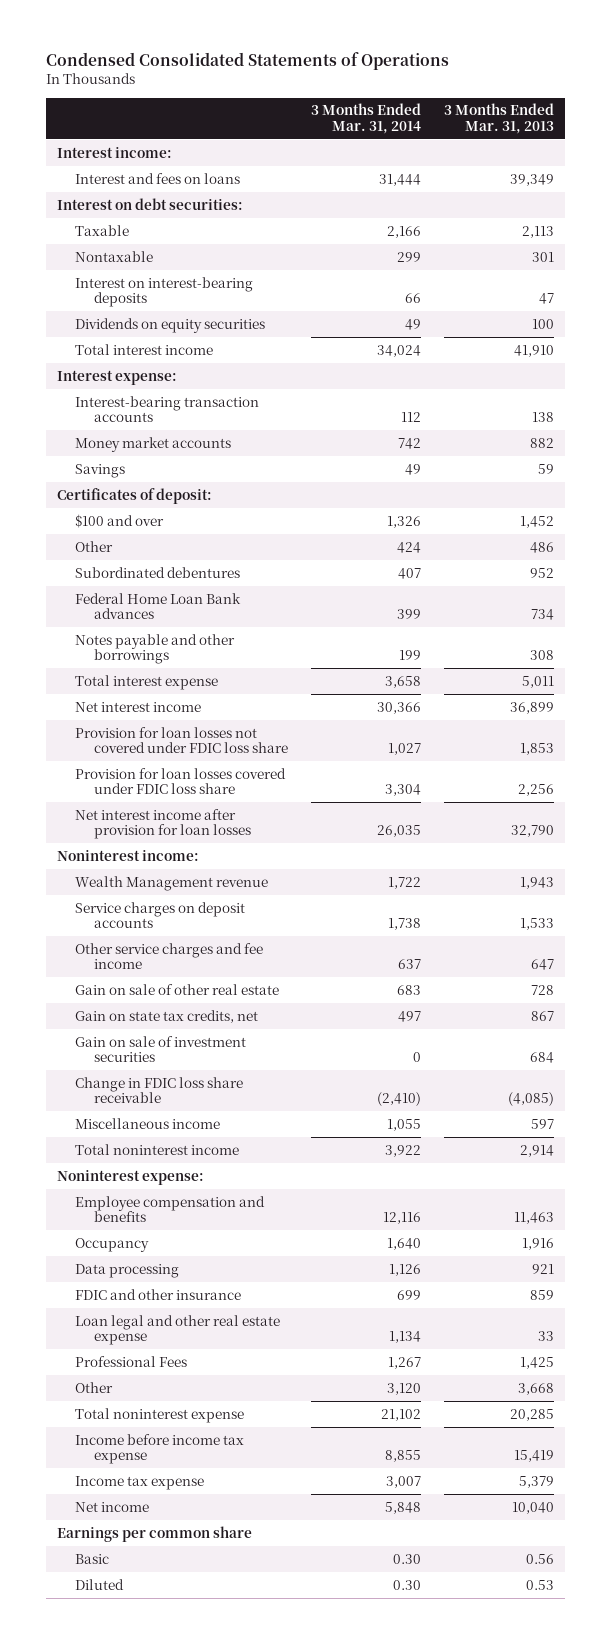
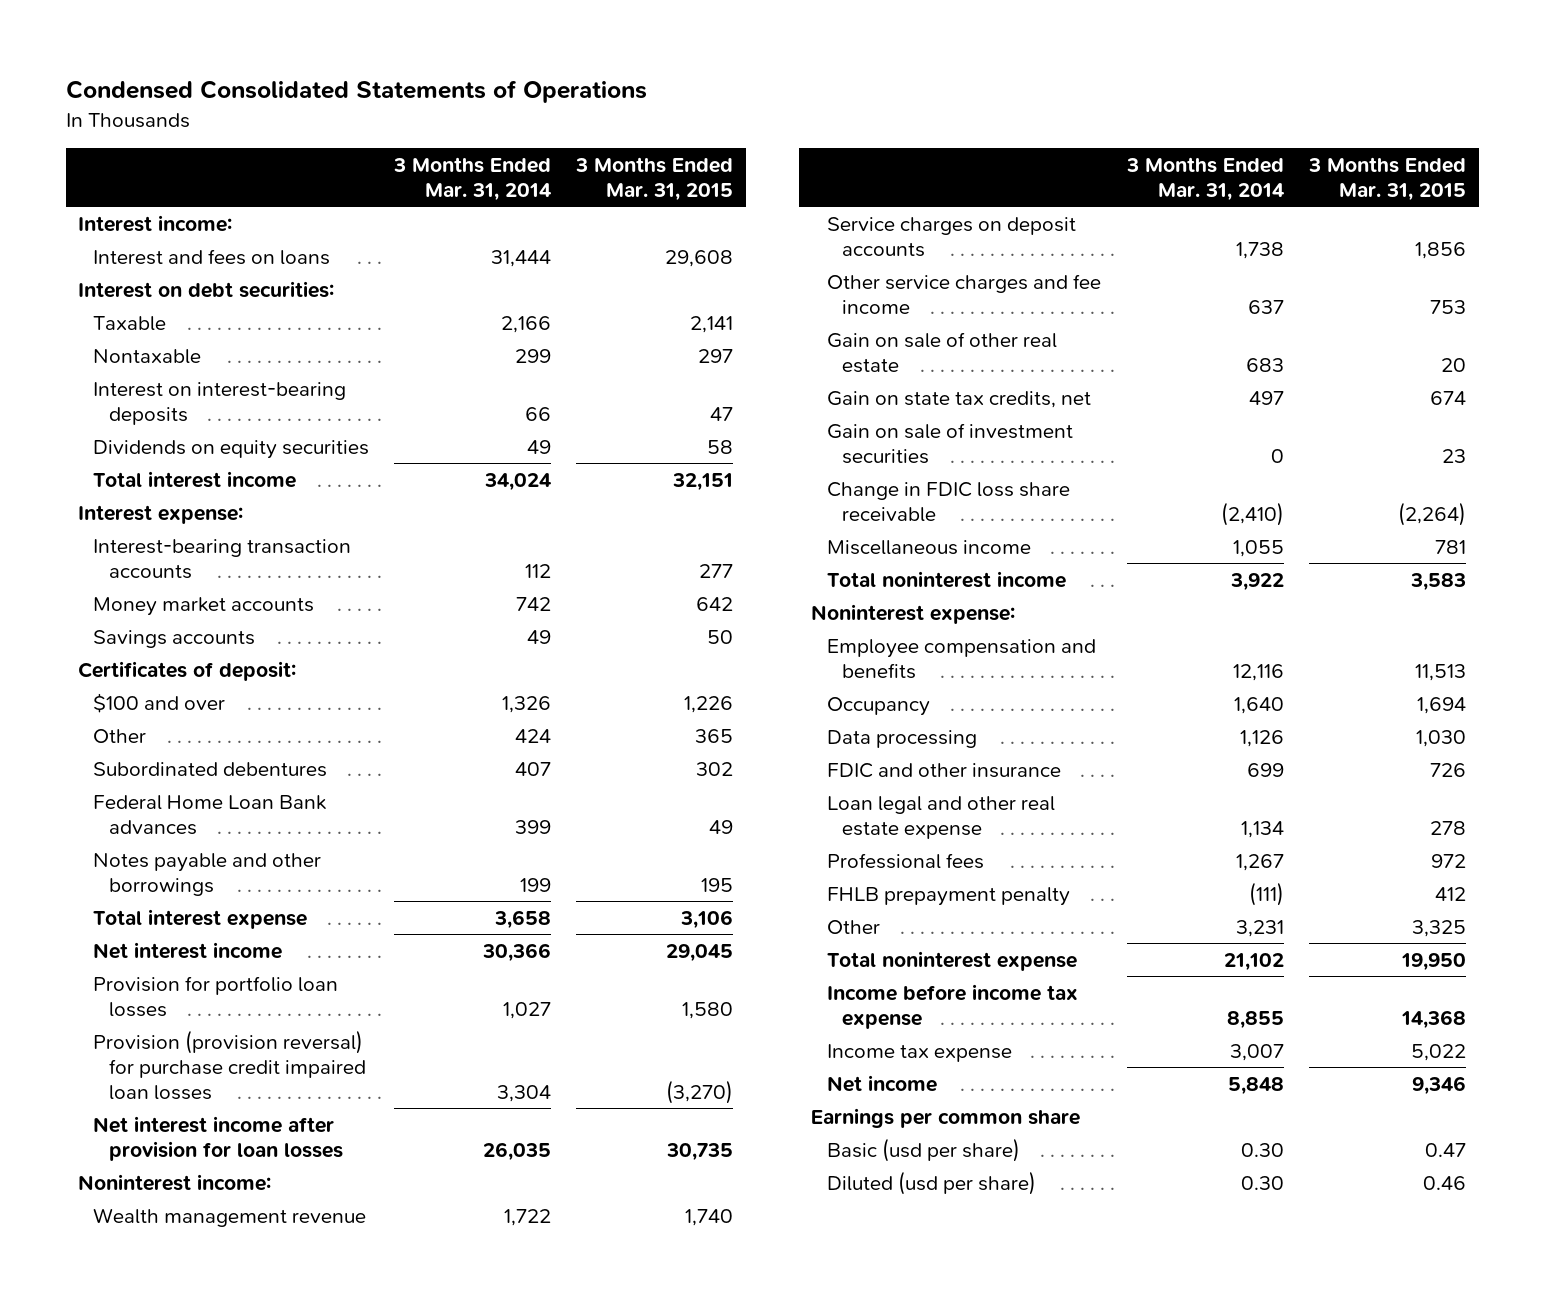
- | 3 Months Ended Mar. 31, 2014 | 3 Months Ended Mar. 31, 2013
+ | 3 Months Ended Mar. 31, 2014 | 3 Months Ended Mar. 31, 2015
- Savings | 49 | 59
+ Savings accounts | 49 | 50
- Provision for loan losses not covered under FDIC loss share | 1,027 | 1,853
- Provision for loan losses covered under FDIC loss share | 3,304 | 2,256
+ Provision for portfolio loan losses | 1,027 | 1,580
+ Provision (provision reversal) for purchase credit impaired loan losses | 3,304 | (3,270)
- Wealth Management revenue | 1,722 | 1,943
+ Wealth management revenue | 1,722 | 1,740
- Professional Fees | 1,267 | 1,425
- Other | 3,120 | 3,668
+ Professional fees | 1,267 | 972
+ FHLB prepayment penalty | (111) | 412
+ Other | 3,231 | 3,325
- Basic | 0.30 | 0.56
- Diluted | 0.30 | 0.53
+ Basic (usd per share) | 0.30 | 0.47
+ Diluted (usd per share) | 0.30 | 0.46

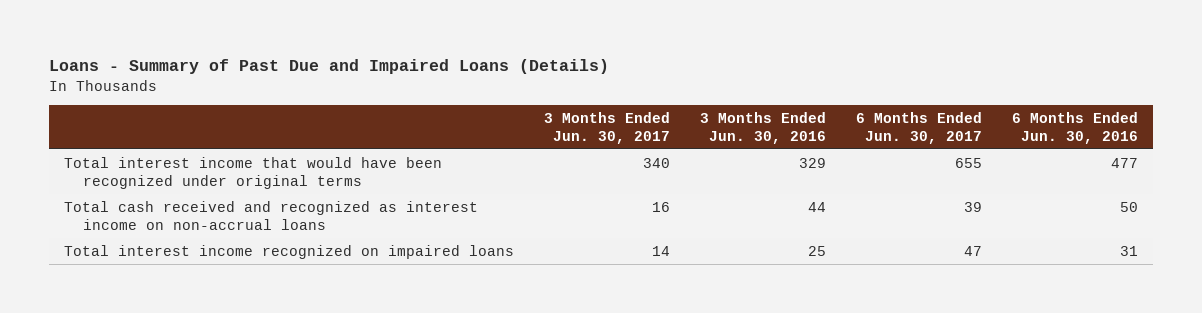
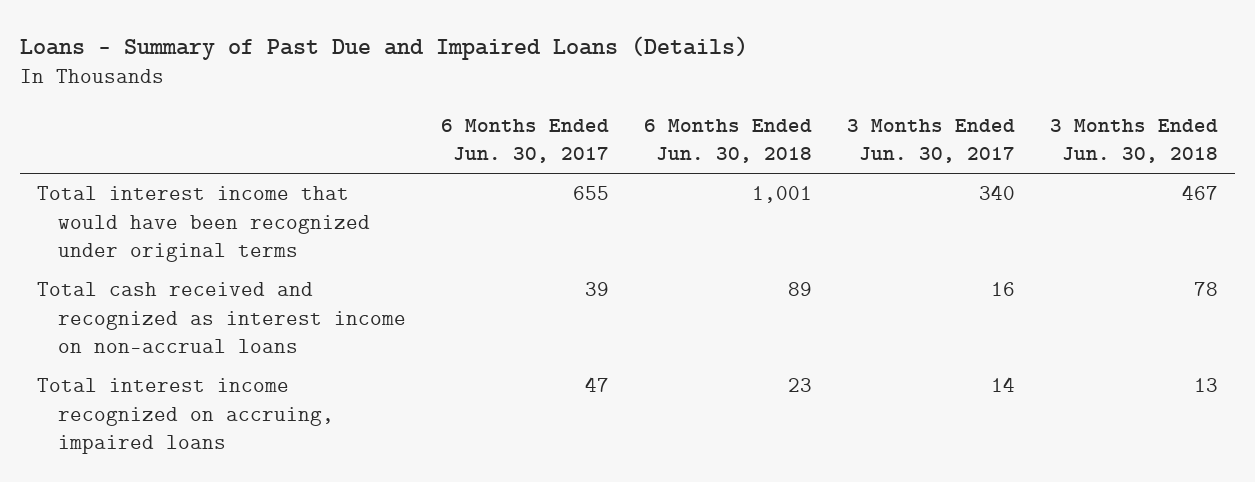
- | 3 Months Ended Jun. 30, 2017 | 3 Months Ended Jun. 30, 2016 | 6 Months Ended Jun. 30, 2017 | 6 Months Ended Jun. 30, 2016
+ | 6 Months Ended Jun. 30, 2017 | 6 Months Ended Jun. 30, 2018 | 3 Months Ended Jun. 30, 2017 | 3 Months Ended Jun. 30, 2018
- Total interest income recognized on impaired loans | 14 | 25 | 47 | 31
+ Total interest income recognized on accruing, impaired loans | 47 | 23 | 14 | 13

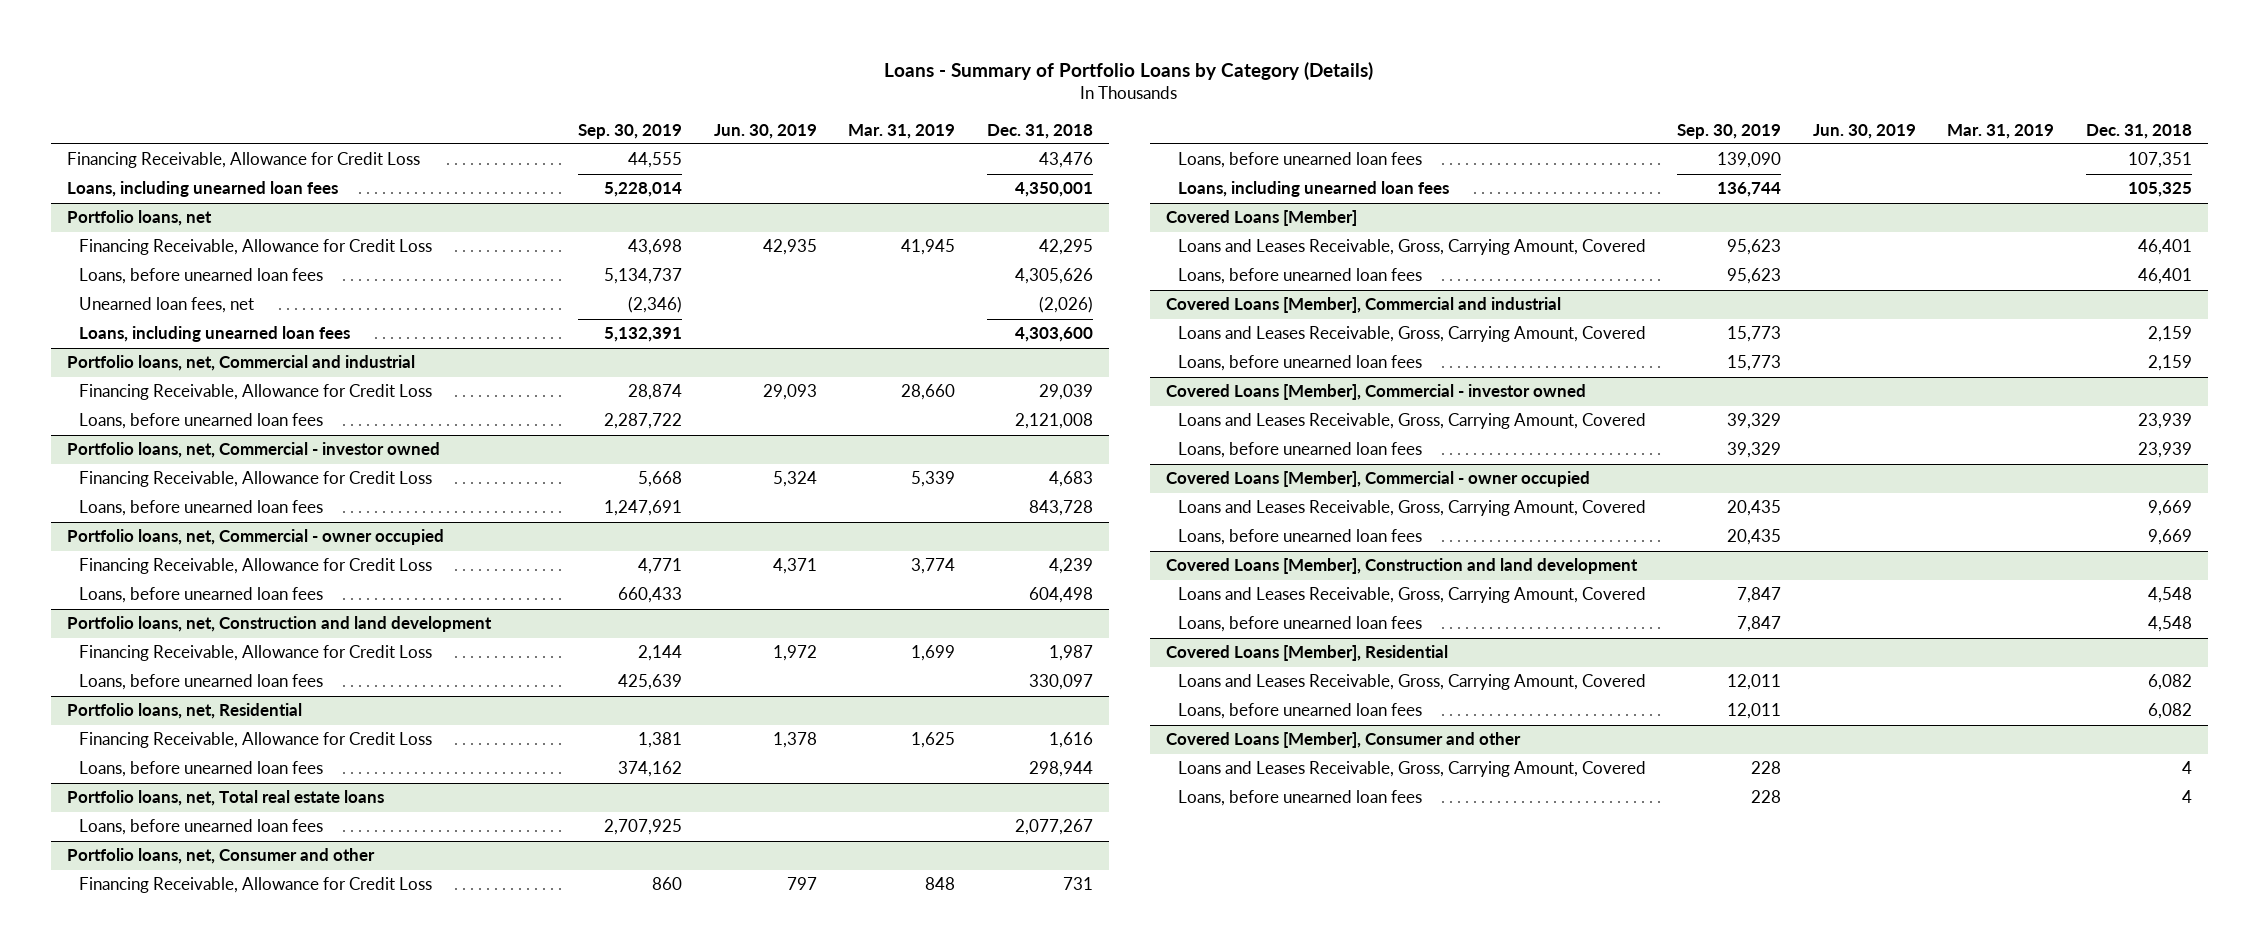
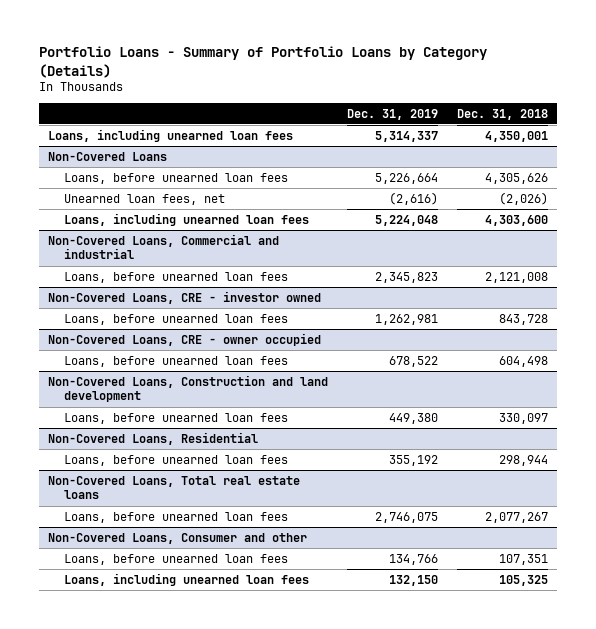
- Loans - Summary of Portfolio Loans by Category (Details)
+ Portfolio Loans - Summary of Portfolio Loans by Category (Details)
- | Sep. 30, 2019 | Jun. 30, 2019 | Mar. 31, 2019 | Dec. 31, 2018
+ | Dec. 31, 2019 | Dec. 31, 2018
- Financing Receivable, Allowance for Credit Loss | 44,555 | | | 43,476
- Portfolio loans, net
- Financing Receivable, Allowance for Credit Loss | 43,698 | 42,935 | 41,945 | 42,295
+ Non-Covered Loans
- Portfolio loans, net, Commercial and industrial
- Financing Receivable, Allowance for Credit Loss | 28,874 | 29,093 | 28,660 | 29,039
+ Non-Covered Loans, Commercial and industrial
- Portfolio loans, net, Commercial - investor owned
- Financing Receivable, Allowance for Credit Loss | 5,668 | 5,324 | 5,339 | 4,683
+ Non-Covered Loans, CRE - investor owned
- Portfolio loans, net, Commercial - owner occupied
- Financing Receivable, Allowance for Credit Loss | 4,771 | 4,371 | 3,774 | 4,239
+ Non-Covered Loans, CRE - owner occupied
- Portfolio loans, net, Construction and land development
- Financing Receivable, Allowance for Credit Loss | 2,144 | 1,972 | 1,699 | 1,987
+ Non-Covered Loans, Construction and land development
- Portfolio loans, net, Residential
- Financing Receivable, Allowance for Credit Loss | 1,381 | 1,378 | 1,625 | 1,616
+ Non-Covered Loans, Residential
- Portfolio loans, net, Total real estate loans
+ Non-Covered Loans, Total real estate loans
- Portfolio loans, net, Consumer and other
- Financing Receivable, Allowance for Credit Loss | 860 | 797 | 848 | 731
+ Non-Covered Loans, Consumer and other
- Covered Loans [Member]
- Loans and Leases Receivable, Gross, Carrying Amount, Covered | 95,623 | | | 46,401
- Loans, before unearned loan fees | 95,623 | | | 46,401
- Covered Loans [Member], Commercial and industrial
- Loans and Leases Receivable, Gross, Carrying Amount, Covered | 15,773 | | | 2,159
- Loans, before unearned loan fees | 15,773 | | | 2,159
- Covered Loans [Member], Commercial - investor owned
- Loans and Leases Receivable, Gross, Carrying Amount, Covered | 39,329 | | | 23,939
- Loans, before unearned loan fees | 39,329 | | | 23,939
- Covered Loans [Member], Commercial - owner occupied
- Loans and Leases Receivable, Gross, Carrying Amount, Covered | 20,435 | | | 9,669
- Loans, before unearned loan fees | 20,435 | | | 9,669
- Covered Loans [Member], Construction and land development
- Loans and Leases Receivable, Gross, Carrying Amount, Covered | 7,847 | | | 4,548
- Loans, before unearned loan fees | 7,847 | | | 4,548
- Covered Loans [Member], Residential
- Loans and Leases Receivable, Gross, Carrying Amount, Covered | 12,011 | | | 6,082
- Loans, before unearned loan fees | 12,011 | | | 6,082
- Covered Loans [Member], Consumer and other
- Loans and Leases Receivable, Gross, Carrying Amount, Covered | 228 | | | 4
- Loans, before unearned loan fees | 228 | | | 4

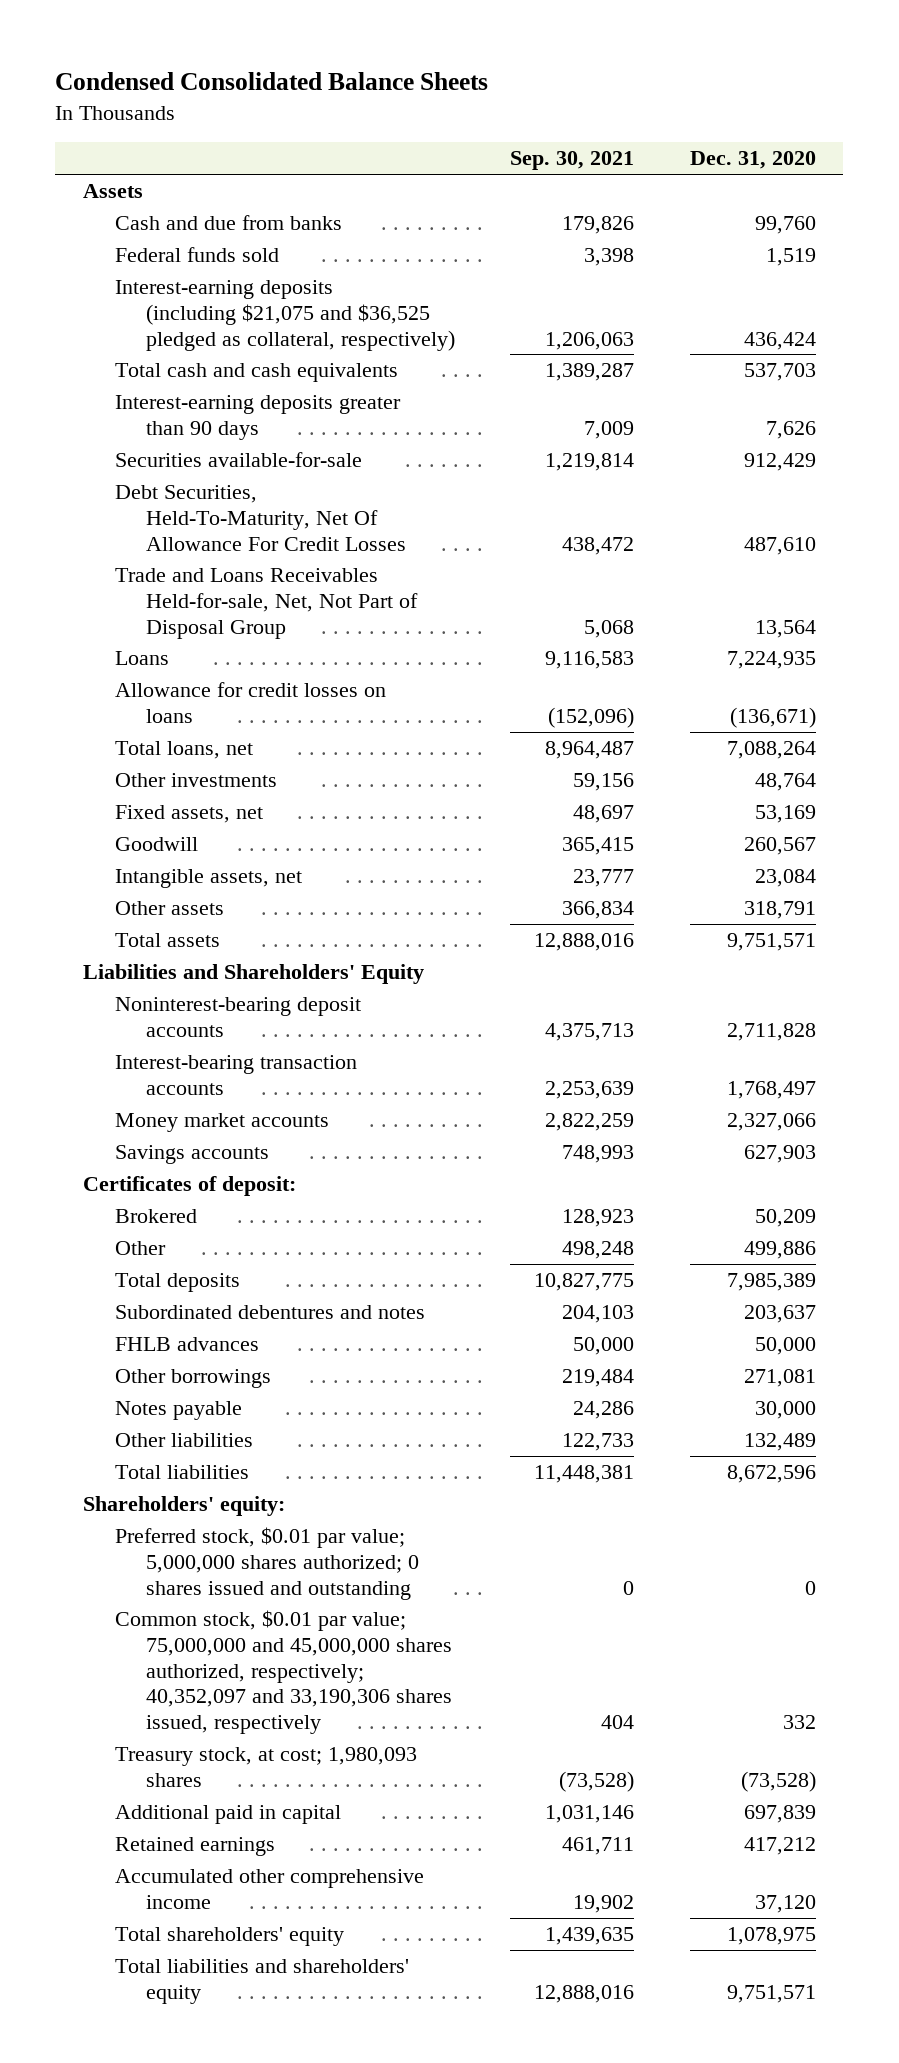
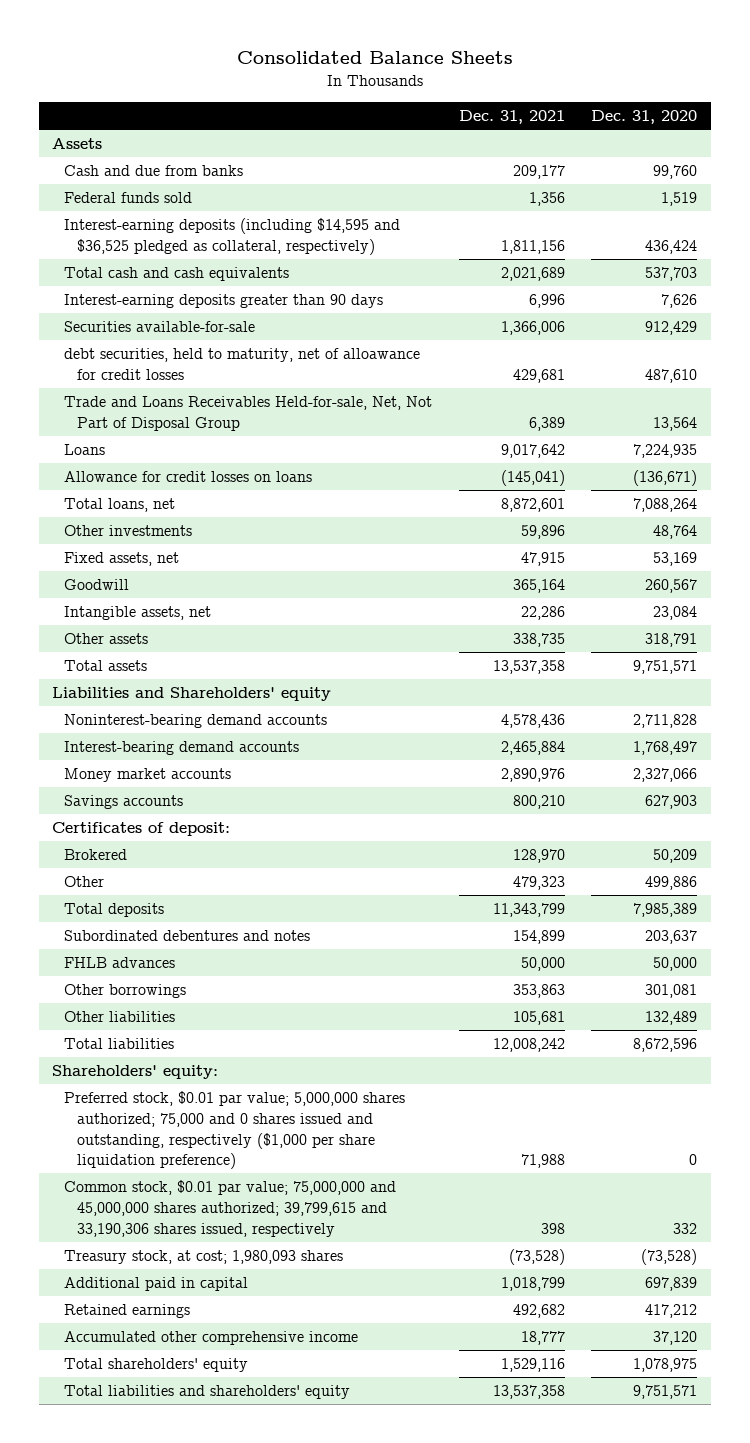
- Condensed Consolidated Balance Sheets
+ Consolidated Balance Sheets
- | Sep. 30, 2021 | Dec. 31, 2020
+ | Dec. 31, 2021 | Dec. 31, 2020
- Interest-earning deposits (including $21,075 and $36,525 pledged as collateral, respectively) | 1,206,063 | 436,424
+ Interest-earning deposits (including $14,595 and $36,525 pledged as collateral, respectively) | 1,811,156 | 436,424
- Debt Securities, Held-To-Maturity, Net Of Allowance For Credit Losses | 438,472 | 487,610
+ debt securities, held to maturity, net of alloawance for credit losses | 429,681 | 487,610
- Liabilities and Shareholders' Equity
- Noninterest-bearing deposit accounts | 4,375,713 | 2,711,828
- Interest-bearing transaction accounts | 2,253,639 | 1,768,497
+ Liabilities and Shareholders' equity
+ Noninterest-bearing demand accounts | 4,578,436 | 2,711,828
+ Interest-bearing demand accounts | 2,465,884 | 1,768,497
- Other borrowings | 219,484 | 271,081
- Notes payable | 24,286 | 30,000
+ Other borrowings | 353,863 | 301,081
- Preferred stock, $0.01 par value; 5,000,000 shares authorized; 0 shares issued and outstanding | 0 | 0
- Common stock, $0.01 par value; 75,000,000 and 45,000,000 shares authorized, respectively; 40,352,097 and 33,190,306 shares issued, respectively | 404 | 332
+ Preferred stock, $0.01 par value; 5,000,000 shares authorized; 75,000 and 0 shares issued and outstanding, respectively ($1,000 per share liquidation preference) | 71,988 | 0
+ Common stock, $0.01 par value; 75,000,000 and 45,000,000 shares authorized; 39,799,615 and 33,190,306 shares issued, respectively | 398 | 332

